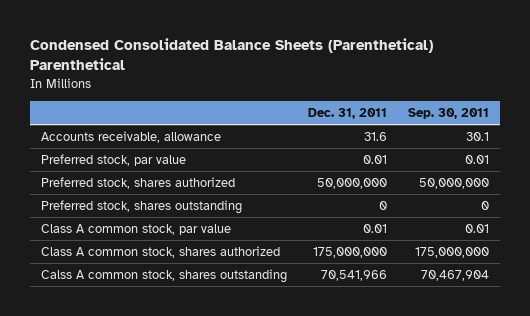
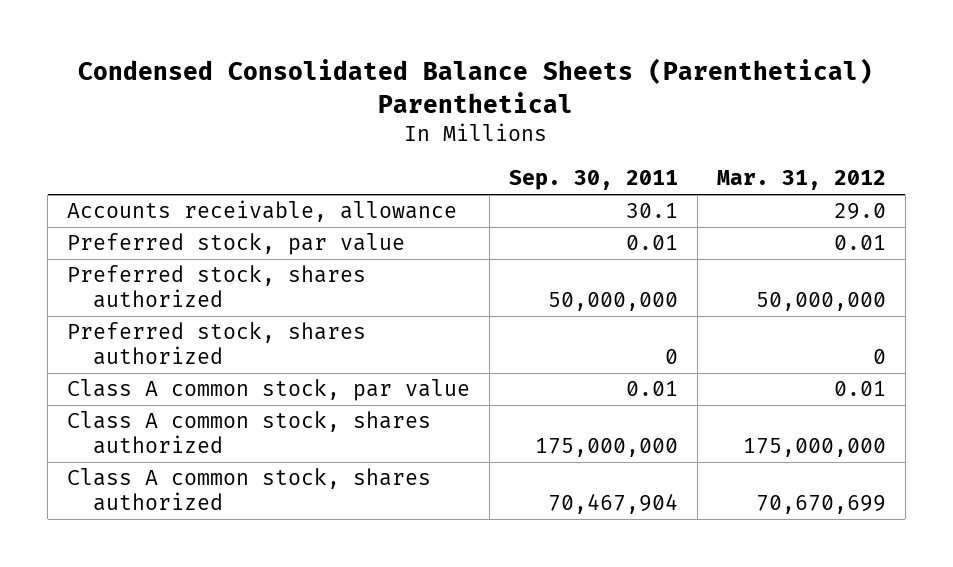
- | Dec. 31, 2011 | Sep. 30, 2011
+ | Sep. 30, 2011 | Mar. 31, 2012
- Preferred stock, shares outstanding | 0 | 0
+ Preferred stock, shares authorized | 0 | 0
- Calss A common stock, shares outstanding | 70,541,966 | 70,467,904
+ Class A common stock, shares authorized | 70,467,904 | 70,670,699

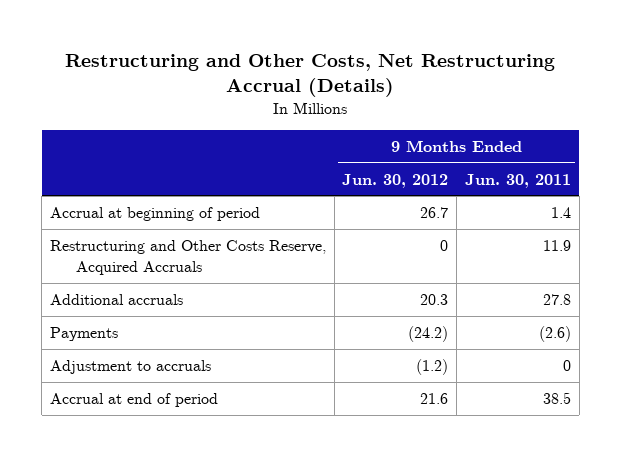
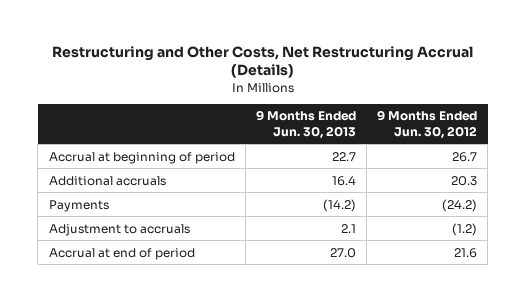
- | 9 Months Ended Jun. 30, 2012 | 9 Months Ended Jun. 30, 2011
+ | 9 Months Ended Jun. 30, 2013 | 9 Months Ended Jun. 30, 2012
- Restructuring and Other Costs Reserve, Acquired Accruals | 0 | 11.9

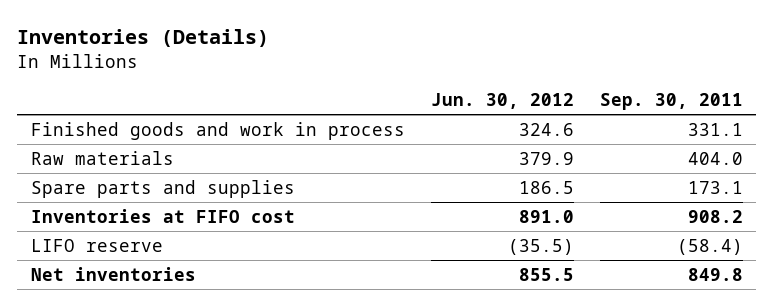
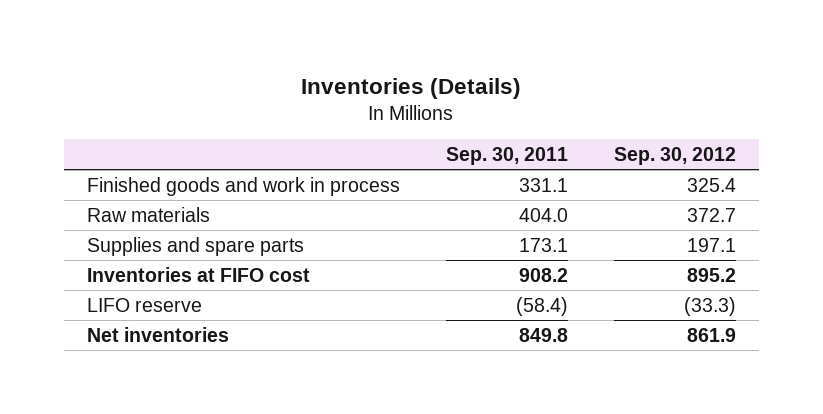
- | Jun. 30, 2012 | Sep. 30, 2011
+ | Sep. 30, 2011 | Sep. 30, 2012
- Spare parts and supplies | 186.5 | 173.1
+ Supplies and spare parts | 173.1 | 197.1

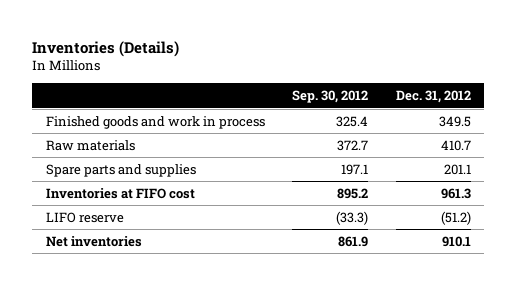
- | Sep. 30, 2011 | Sep. 30, 2012
+ | Sep. 30, 2012 | Dec. 31, 2012
- Supplies and spare parts | 173.1 | 197.1
+ Spare parts and supplies | 197.1 | 201.1

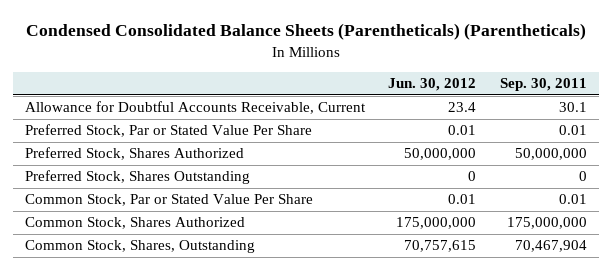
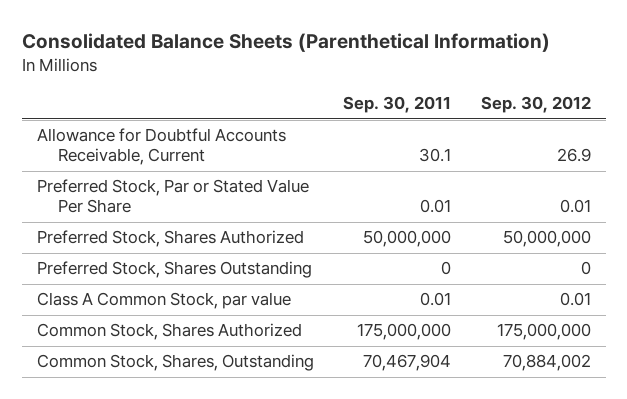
- Condensed Consolidated Balance Sheets (Parentheticals) (Parentheticals)
+ Consolidated Balance Sheets (Parenthetical Information)
- | Jun. 30, 2012 | Sep. 30, 2011
+ | Sep. 30, 2011 | Sep. 30, 2012
- Common Stock, Par or Stated Value Per Share | 0.01 | 0.01
+ Class A Common Stock, par value | 0.01 | 0.01

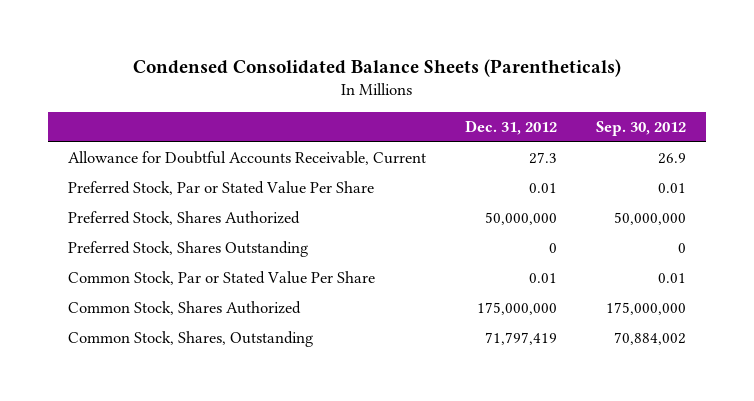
- Consolidated Balance Sheets (Parenthetical Information)
+ Condensed Consolidated Balance Sheets (Parentheticals)
- | Sep. 30, 2011 | Sep. 30, 2012
+ | Dec. 31, 2012 | Sep. 30, 2012
- Class A Common Stock, par value | 0.01 | 0.01
+ Common Stock, Par or Stated Value Per Share | 0.01 | 0.01

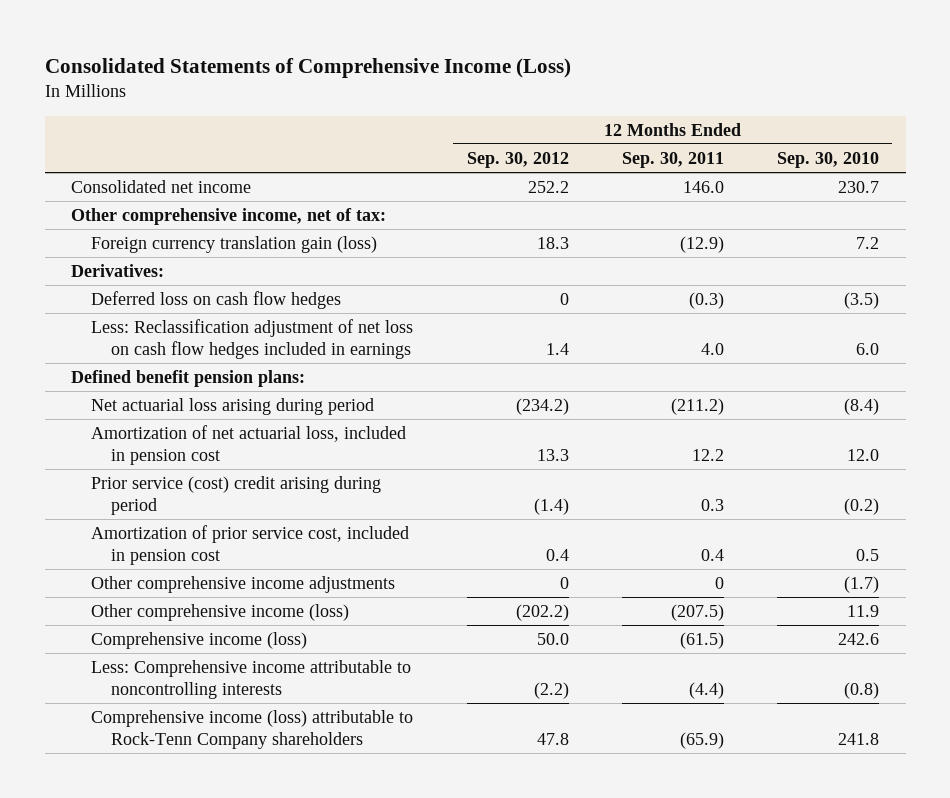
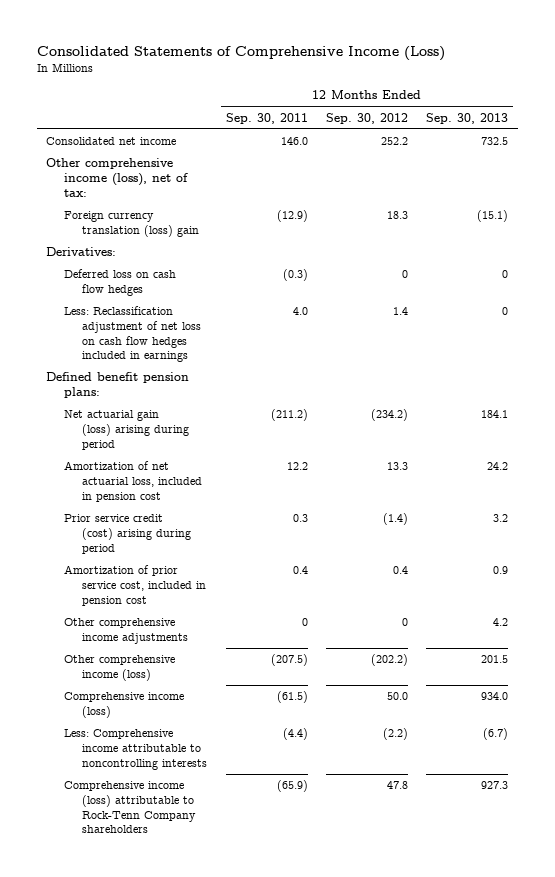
- | 12 Months Ended Sep. 30, 2012 | 12 Months Ended Sep. 30, 2011 | 12 Months Ended Sep. 30, 2010
+ | 12 Months Ended Sep. 30, 2011 | 12 Months Ended Sep. 30, 2012 | 12 Months Ended Sep. 30, 2013
- Other comprehensive income, net of tax:
- Foreign currency translation gain (loss) | 18.3 | (12.9) | 7.2
+ Other comprehensive income (loss), net of tax:
+ Foreign currency translation (loss) gain | (12.9) | 18.3 | (15.1)
- Net actuarial loss arising during period | (234.2) | (211.2) | (8.4)
+ Net actuarial gain (loss) arising during period | (211.2) | (234.2) | 184.1
- Prior service (cost) credit arising during period | (1.4) | 0.3 | (0.2)
+ Prior service credit (cost) arising during period | 0.3 | (1.4) | 3.2

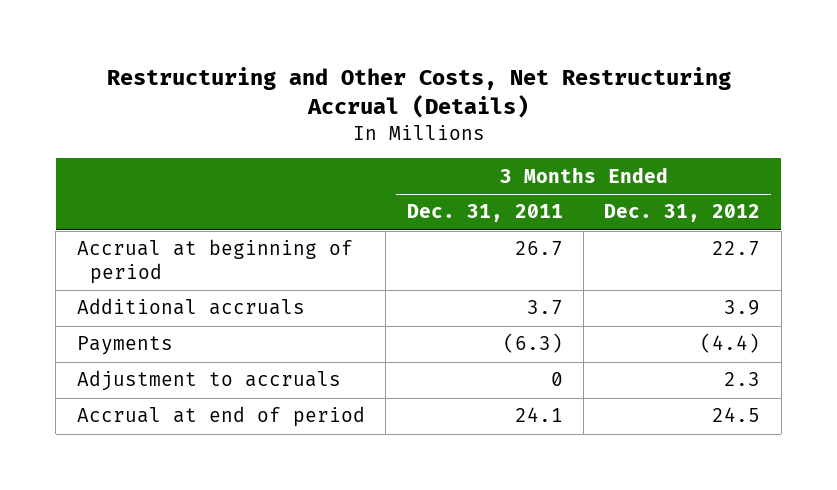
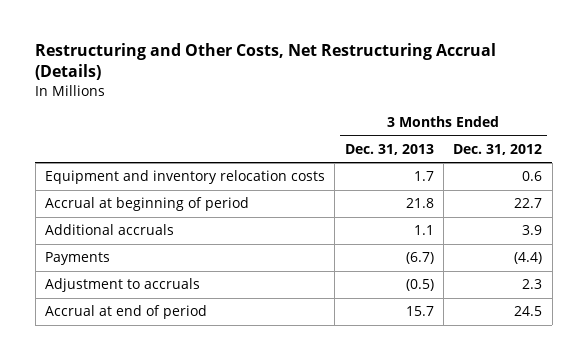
- | 3 Months Ended Dec. 31, 2011 | 3 Months Ended Dec. 31, 2012
+ | 3 Months Ended Dec. 31, 2013 | 3 Months Ended Dec. 31, 2012
+ Equipment and inventory relocation costs | 1.7 | 0.6

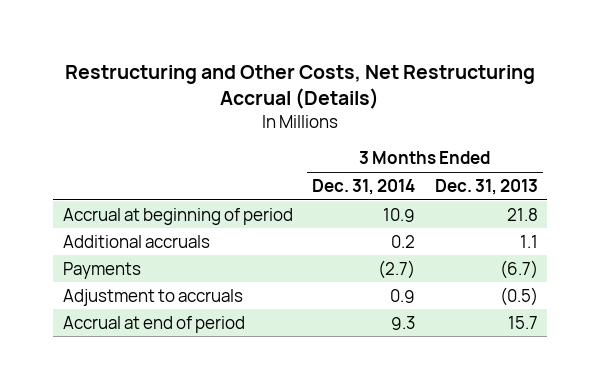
- | 3 Months Ended Dec. 31, 2013 | 3 Months Ended Dec. 31, 2012
+ | 3 Months Ended Dec. 31, 2014 | 3 Months Ended Dec. 31, 2013
- Equipment and inventory relocation costs | 1.7 | 0.6

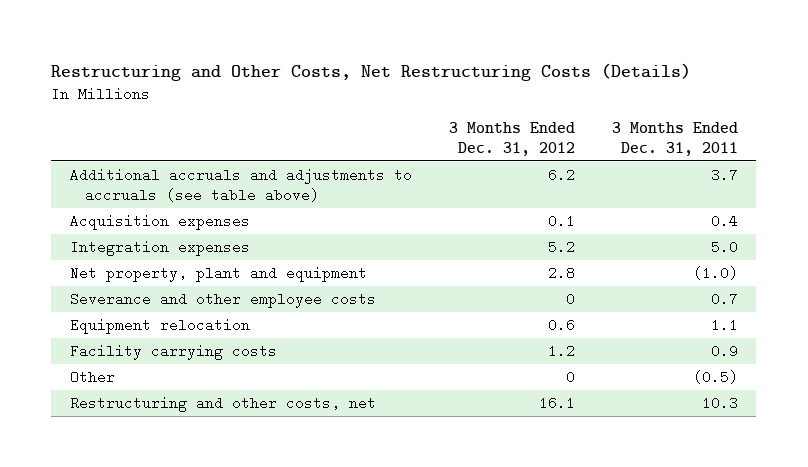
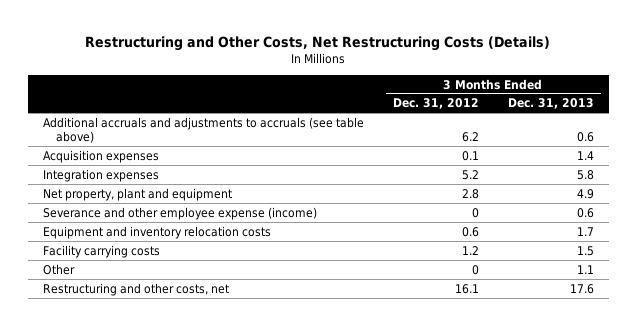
- | 3 Months Ended Dec. 31, 2012 | 3 Months Ended Dec. 31, 2011
+ | 3 Months Ended Dec. 31, 2012 | 3 Months Ended Dec. 31, 2013
- Severance and other employee costs | 0 | 0.7
- Equipment relocation | 0.6 | 1.1
+ Severance and other employee expense (income) | 0 | 0.6
+ Equipment and inventory relocation costs | 0.6 | 1.7

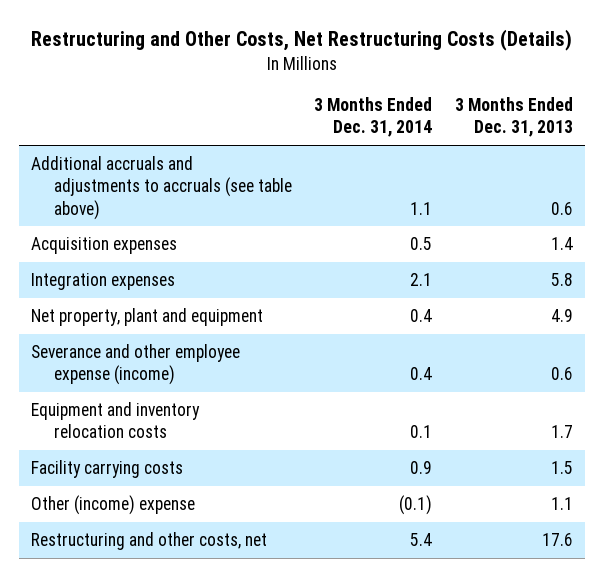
- | 3 Months Ended Dec. 31, 2012 | 3 Months Ended Dec. 31, 2013
+ | 3 Months Ended Dec. 31, 2014 | 3 Months Ended Dec. 31, 2013
- Other | 0 | 1.1
+ Other (income) expense | (0.1) | 1.1

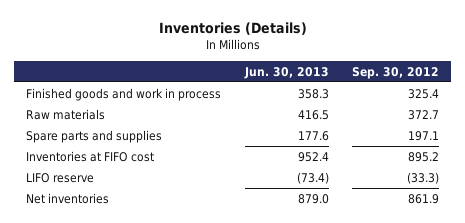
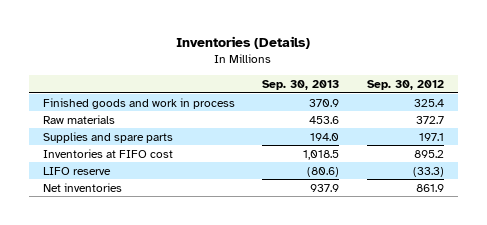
- | Jun. 30, 2013 | Sep. 30, 2012
+ | Sep. 30, 2013 | Sep. 30, 2012
- Spare parts and supplies | 177.6 | 197.1
+ Supplies and spare parts | 194.0 | 197.1

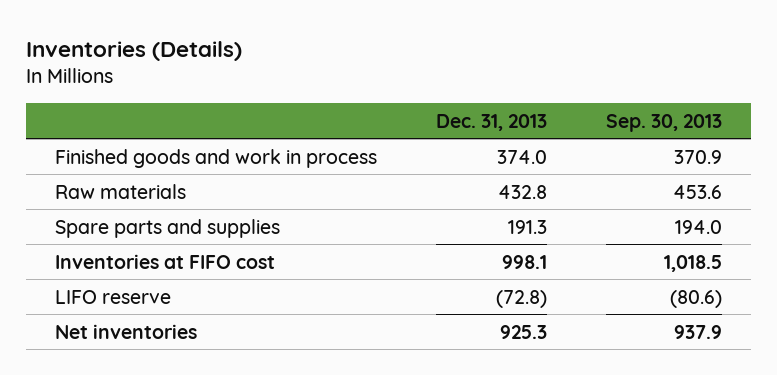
- | Sep. 30, 2013 | Sep. 30, 2012
+ | Dec. 31, 2013 | Sep. 30, 2013
- Supplies and spare parts | 194.0 | 197.1
+ Spare parts and supplies | 191.3 | 194.0

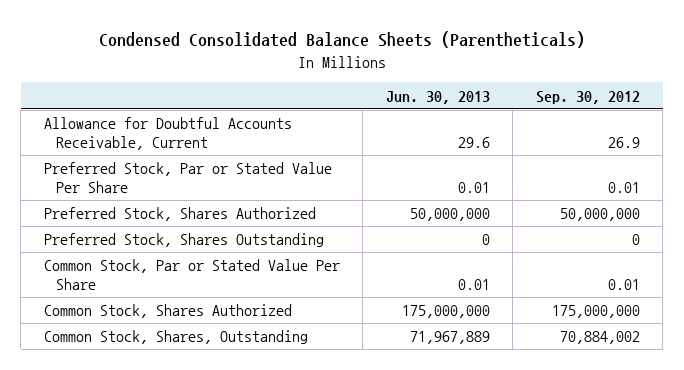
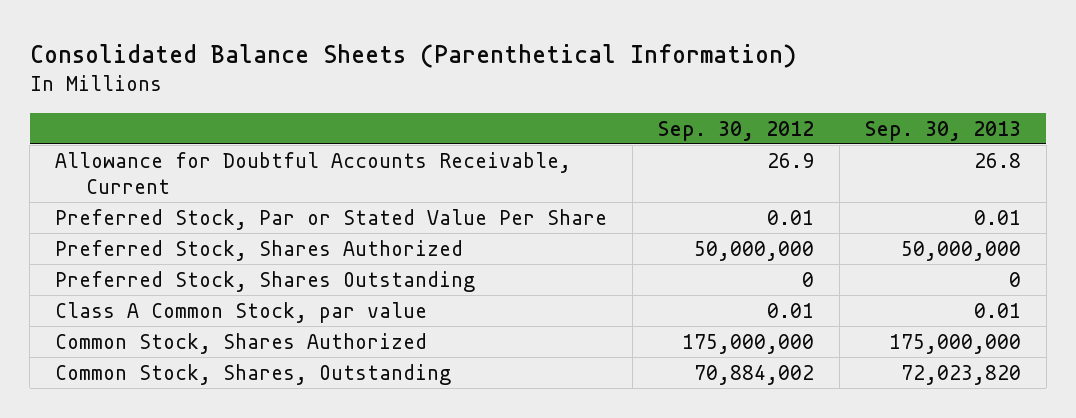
- Condensed Consolidated Balance Sheets (Parentheticals)
+ Consolidated Balance Sheets (Parenthetical Information)
- | Jun. 30, 2013 | Sep. 30, 2012
+ | Sep. 30, 2012 | Sep. 30, 2013
- Common Stock, Par or Stated Value Per Share | 0.01 | 0.01
+ Class A Common Stock, par value | 0.01 | 0.01

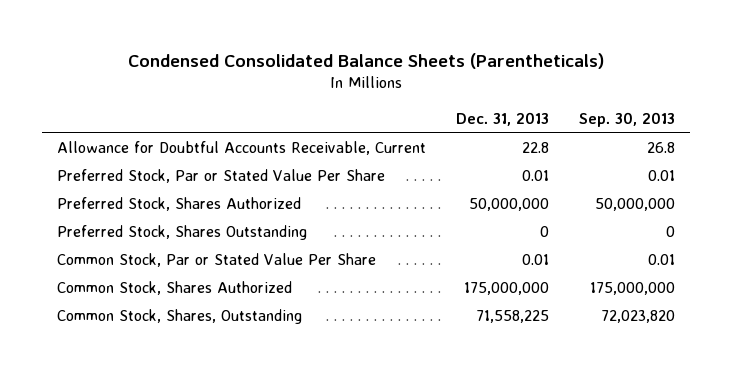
- Consolidated Balance Sheets (Parenthetical Information)
+ Condensed Consolidated Balance Sheets (Parentheticals)
- | Sep. 30, 2012 | Sep. 30, 2013
+ | Dec. 31, 2013 | Sep. 30, 2013
- Class A Common Stock, par value | 0.01 | 0.01
+ Common Stock, Par or Stated Value Per Share | 0.01 | 0.01

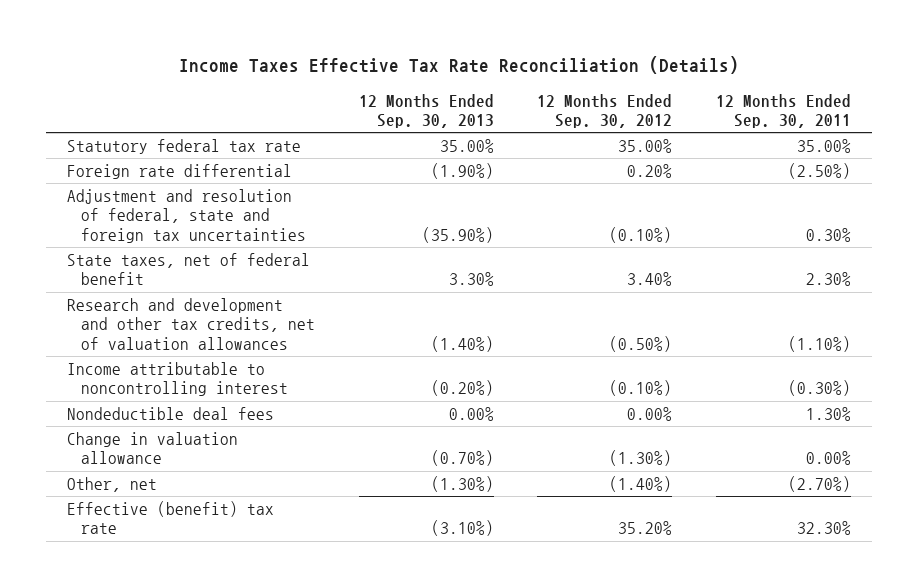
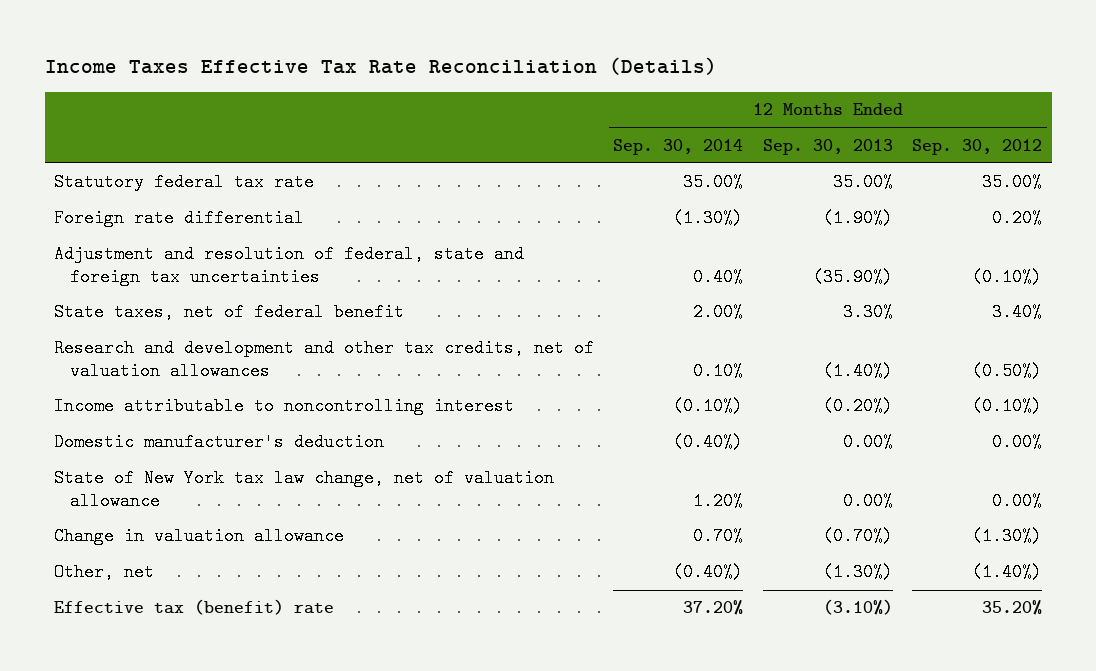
- | 12 Months Ended Sep. 30, 2013 | 12 Months Ended Sep. 30, 2012 | 12 Months Ended Sep. 30, 2011
+ | 12 Months Ended Sep. 30, 2014 | 12 Months Ended Sep. 30, 2013 | 12 Months Ended Sep. 30, 2012
- Nondeductible deal fees | 0.00% | 0.00% | 1.30%
+ Domestic manufacturer's deduction | (0.40%) | 0.00% | 0.00%
+ State of New York tax law change, net of valuation allowance | 1.20% | 0.00% | 0.00%
- Effective (benefit) tax rate | (3.10%) | 35.20% | 32.30%
+ Effective tax (benefit) rate | 37.20% | (3.10%) | 35.20%

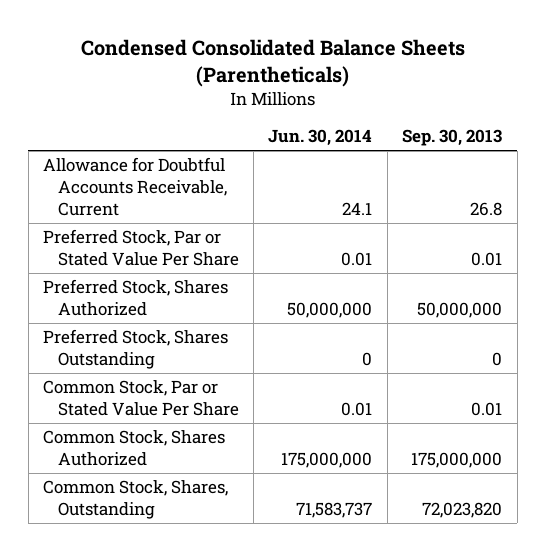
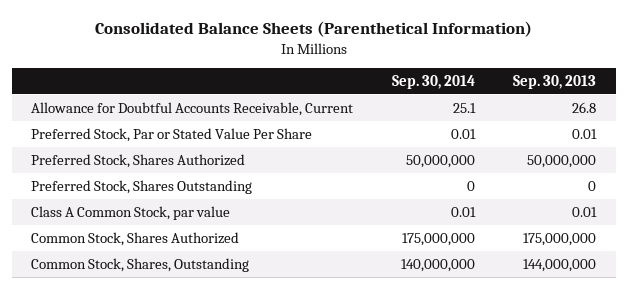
- Condensed Consolidated Balance Sheets (Parentheticals)
+ Consolidated Balance Sheets (Parenthetical Information)
- | Jun. 30, 2014 | Sep. 30, 2013
+ | Sep. 30, 2014 | Sep. 30, 2013
- Common Stock, Par or Stated Value Per Share | 0.01 | 0.01
+ Class A Common Stock, par value | 0.01 | 0.01
- Common Stock, Shares, Outstanding | 71,583,737 | 72,023,820
+ Common Stock, Shares, Outstanding | 140,000,000 | 144,000,000

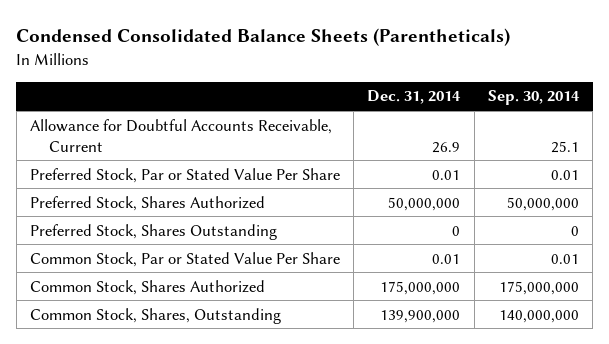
- Consolidated Balance Sheets (Parenthetical Information)
+ Condensed Consolidated Balance Sheets (Parentheticals)
- | Sep. 30, 2014 | Sep. 30, 2013
+ | Dec. 31, 2014 | Sep. 30, 2014
- Class A Common Stock, par value | 0.01 | 0.01
+ Common Stock, Par or Stated Value Per Share | 0.01 | 0.01

